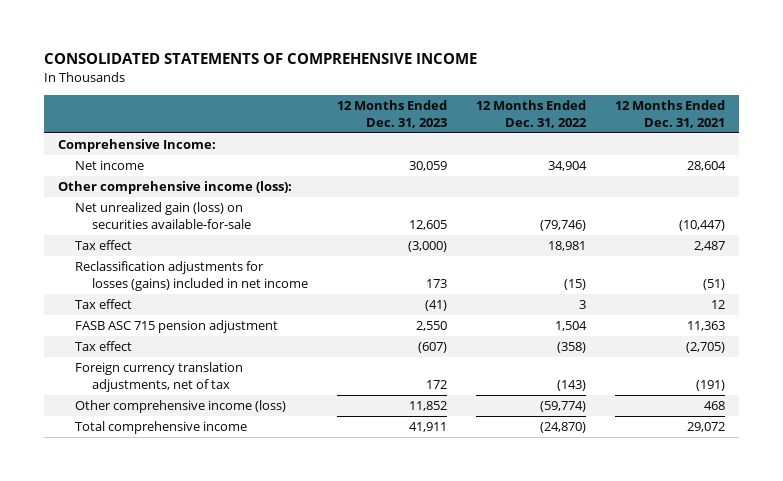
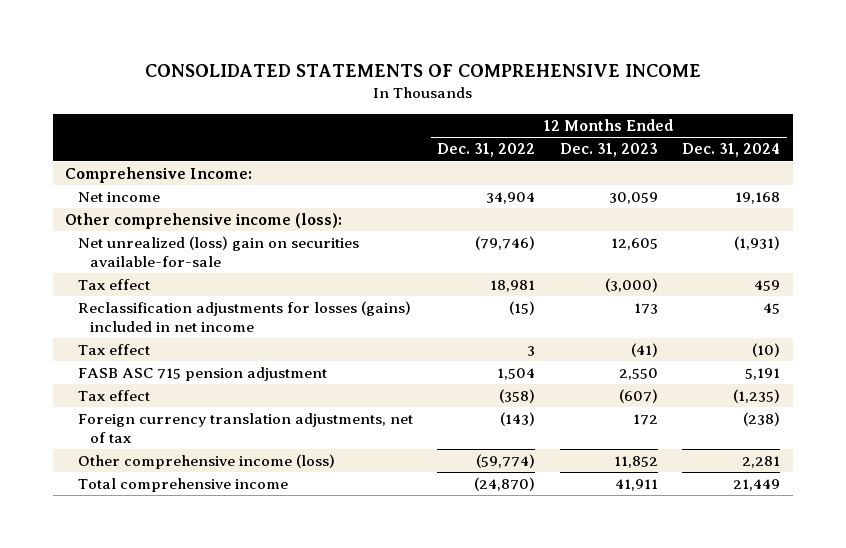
- | 12 Months Ended Dec. 31, 2023 | 12 Months Ended Dec. 31, 2022 | 12 Months Ended Dec. 31, 2021
+ | 12 Months Ended Dec. 31, 2022 | 12 Months Ended Dec. 31, 2023 | 12 Months Ended Dec. 31, 2024
- Net unrealized gain (loss) on securities available-for-sale | 12,605 | (79,746) | (10,447)
+ Net unrealized (loss) gain on securities available-for-sale | (79,746) | 12,605 | (1,931)

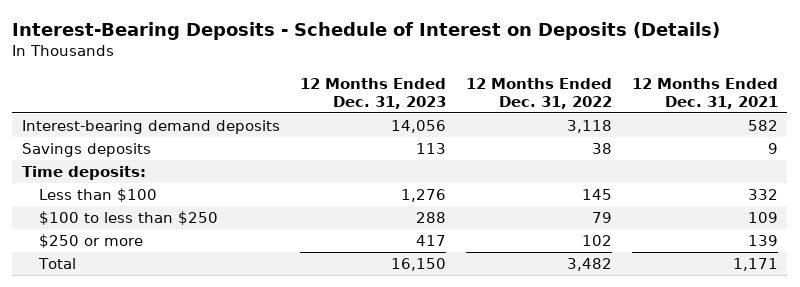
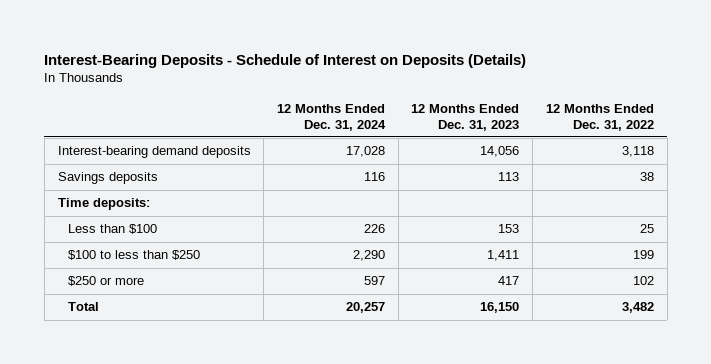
- | 12 Months Ended Dec. 31, 2023 | 12 Months Ended Dec. 31, 2022 | 12 Months Ended Dec. 31, 2021
+ | 12 Months Ended Dec. 31, 2024 | 12 Months Ended Dec. 31, 2023 | 12 Months Ended Dec. 31, 2022
- Less than $100 | 1,276 | 145 | 332
- $100 to less than $250 | 288 | 79 | 109
+ Less than $100 | 226 | 153 | 25
+ $100 to less than $250 | 2,290 | 1,411 | 199

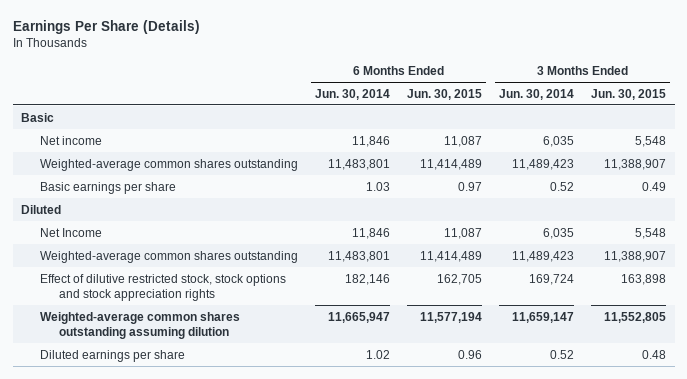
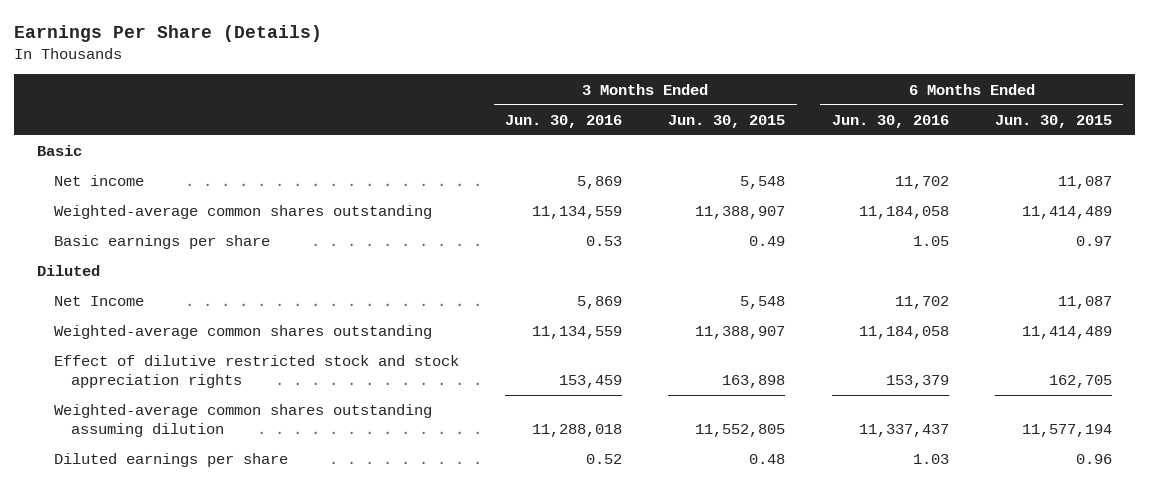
- | 6 Months Ended Jun. 30, 2014 | 6 Months Ended Jun. 30, 2015 | 3 Months Ended Jun. 30, 2014 | 3 Months Ended Jun. 30, 2015
+ | 3 Months Ended Jun. 30, 2016 | 3 Months Ended Jun. 30, 2015 | 6 Months Ended Jun. 30, 2016 | 6 Months Ended Jun. 30, 2015
- Effect of dilutive restricted stock, stock options and stock appreciation rights | 182,146 | 162,705 | 169,724 | 163,898
+ Effect of dilutive restricted stock and stock appreciation rights | 153,459 | 163,898 | 153,379 | 162,705

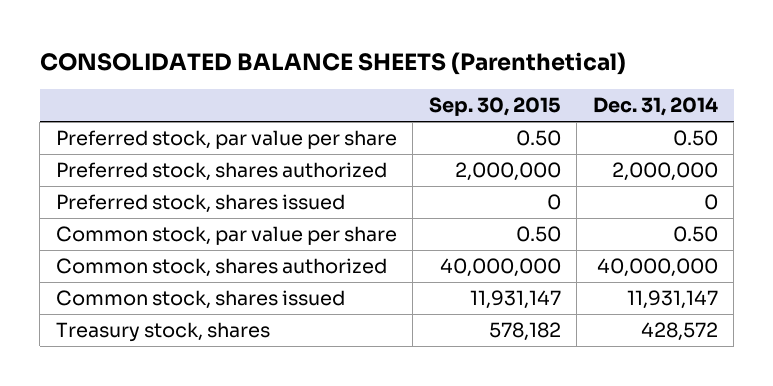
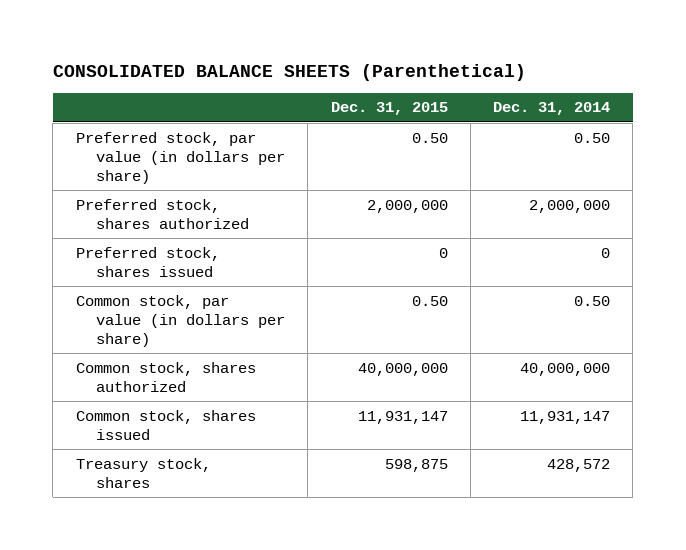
- | Sep. 30, 2015 | Dec. 31, 2014
+ | Dec. 31, 2015 | Dec. 31, 2014
- Preferred stock, par value per share | 0.50 | 0.50
+ Preferred stock, par value (in dollars per share) | 0.50 | 0.50
- Common stock, par value per share | 0.50 | 0.50
+ Common stock, par value (in dollars per share) | 0.50 | 0.50

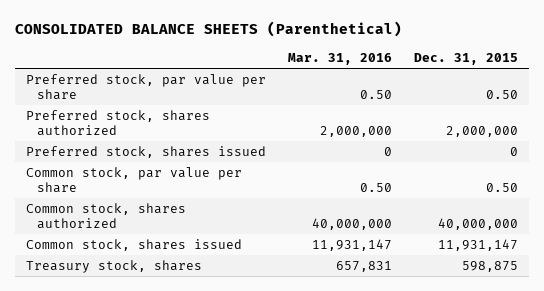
- | Dec. 31, 2015 | Dec. 31, 2014
+ | Mar. 31, 2016 | Dec. 31, 2015
- Preferred stock, par value (in dollars per share) | 0.50 | 0.50
+ Preferred stock, par value per share | 0.50 | 0.50
- Common stock, par value (in dollars per share) | 0.50 | 0.50
+ Common stock, par value per share | 0.50 | 0.50

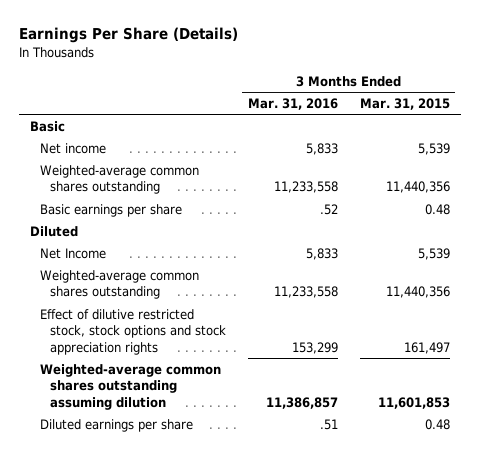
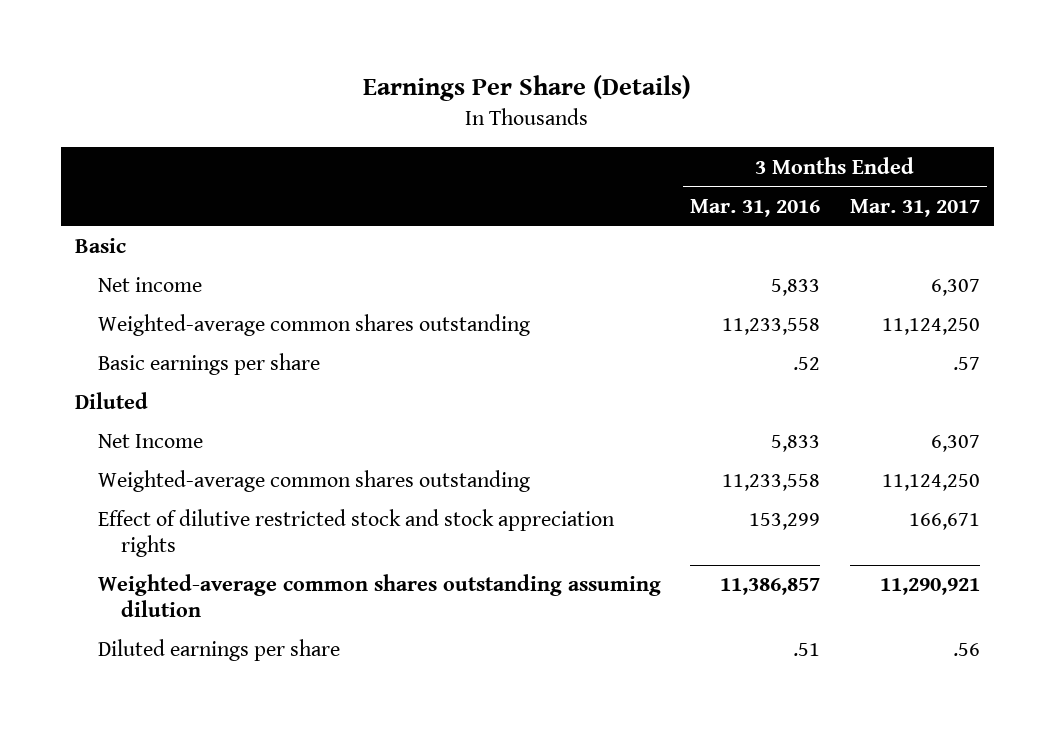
- | 3 Months Ended Mar. 31, 2016 | 3 Months Ended Mar. 31, 2015
+ | 3 Months Ended Mar. 31, 2016 | 3 Months Ended Mar. 31, 2017
- Effect of dilutive restricted stock, stock options and stock appreciation rights | 153,299 | 161,497
+ Effect of dilutive restricted stock and stock appreciation rights | 153,299 | 166,671

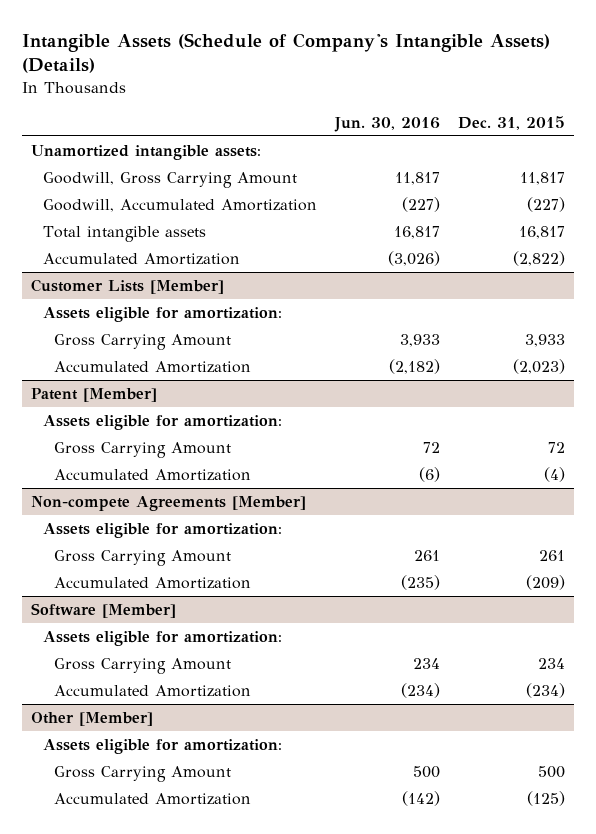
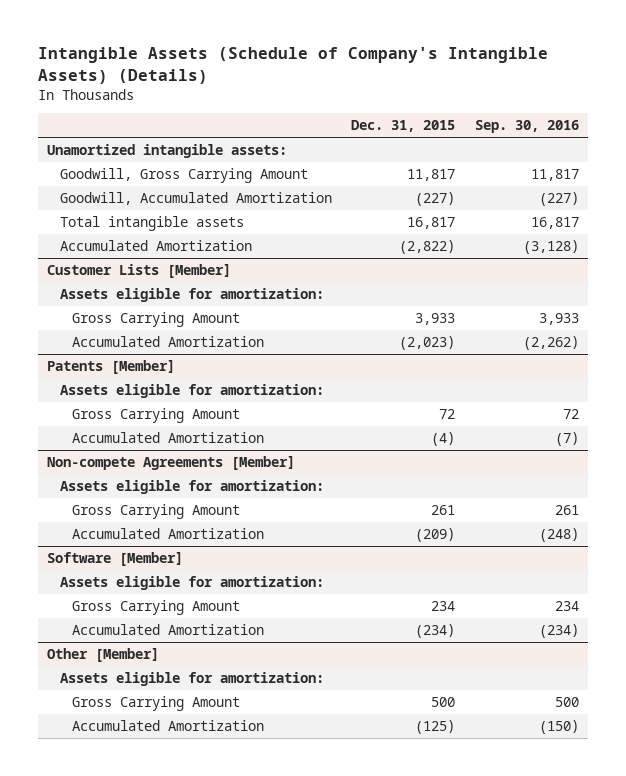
- | Jun. 30, 2016 | Dec. 31, 2015
+ | Dec. 31, 2015 | Sep. 30, 2016
- Patent [Member]
+ Patents [Member]

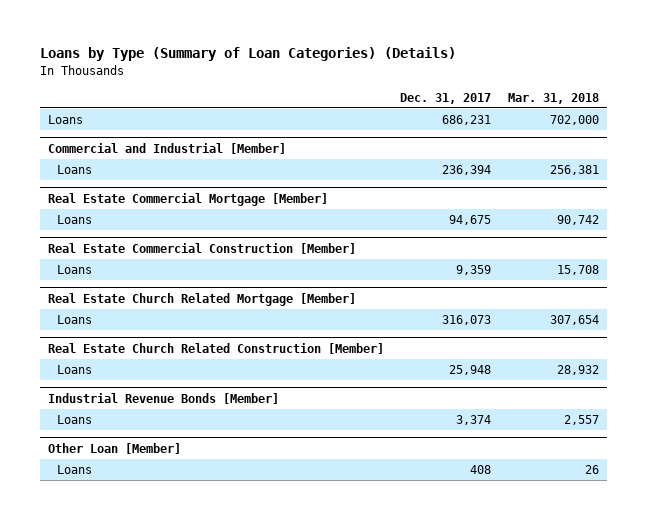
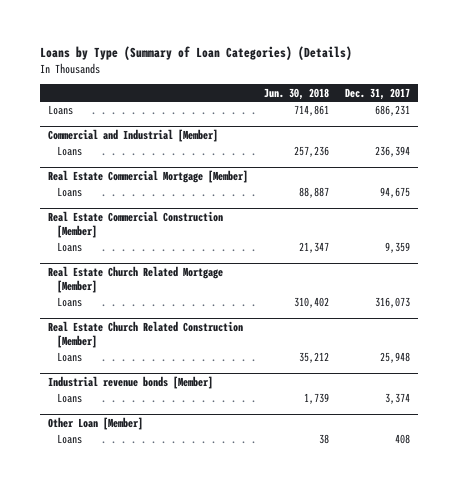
- | Dec. 31, 2017 | Mar. 31, 2018
+ | Jun. 30, 2018 | Dec. 31, 2017
- Industrial Revenue Bonds [Member]
+ Industrial revenue bonds [Member]

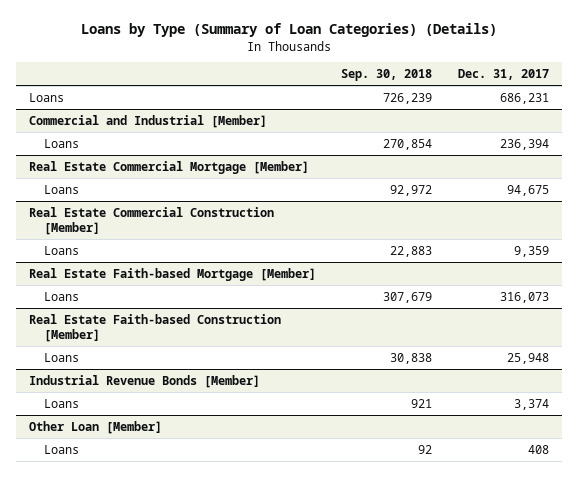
- | Jun. 30, 2018 | Dec. 31, 2017
+ | Sep. 30, 2018 | Dec. 31, 2017
- Real Estate Church Related Mortgage [Member]
+ Real Estate Faith-based Mortgage [Member]
- Real Estate Church Related Construction [Member]
+ Real Estate Faith-based Construction [Member]
- Industrial revenue bonds [Member]
+ Industrial Revenue Bonds [Member]

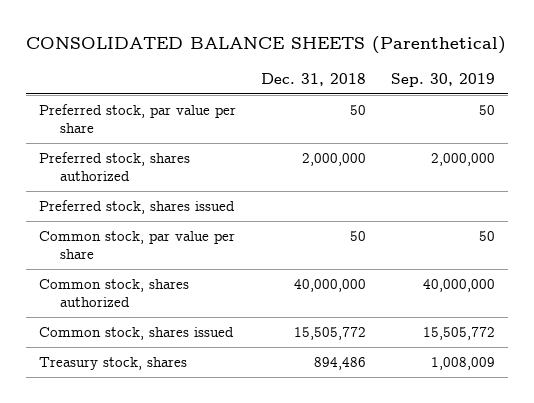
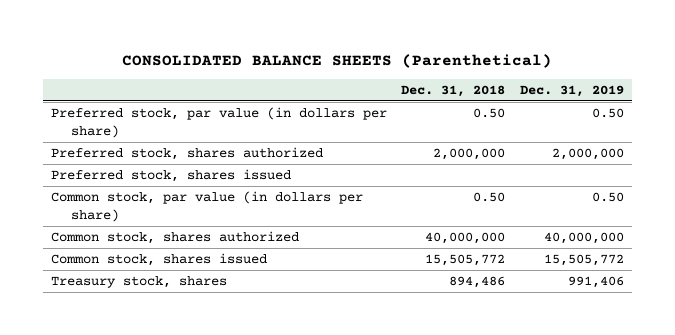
- | Dec. 31, 2018 | Sep. 30, 2019
+ | Dec. 31, 2018 | Dec. 31, 2019
- Preferred stock, par value per share | 50 | 50
+ Preferred stock, par value (in dollars per share) | 0.50 | 0.50
- Common stock, par value per share | 50 | 50
+ Common stock, par value (in dollars per share) | 0.50 | 0.50

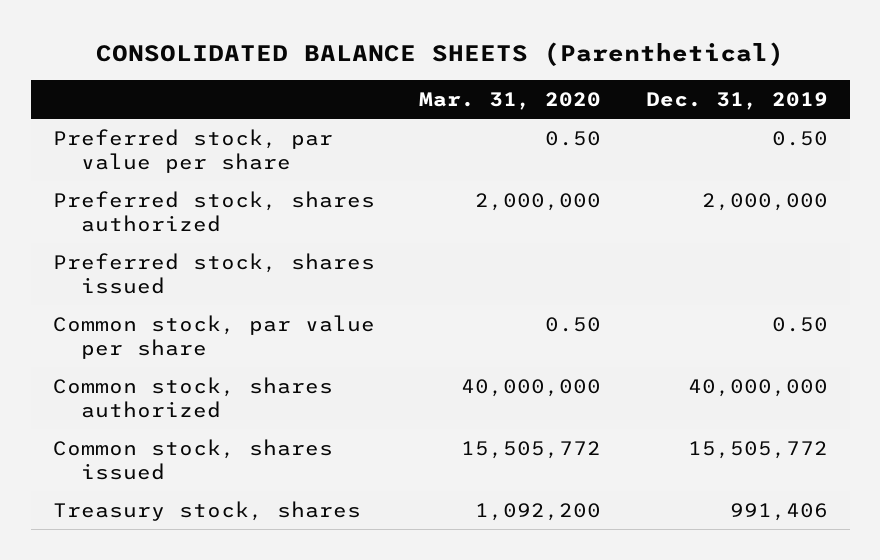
- | Dec. 31, 2018 | Dec. 31, 2019
+ | Mar. 31, 2020 | Dec. 31, 2019
- Preferred stock, par value (in dollars per share) | 0.50 | 0.50
+ Preferred stock, par value per share | 0.50 | 0.50
- Common stock, par value (in dollars per share) | 0.50 | 0.50
+ Common stock, par value per share | 0.50 | 0.50

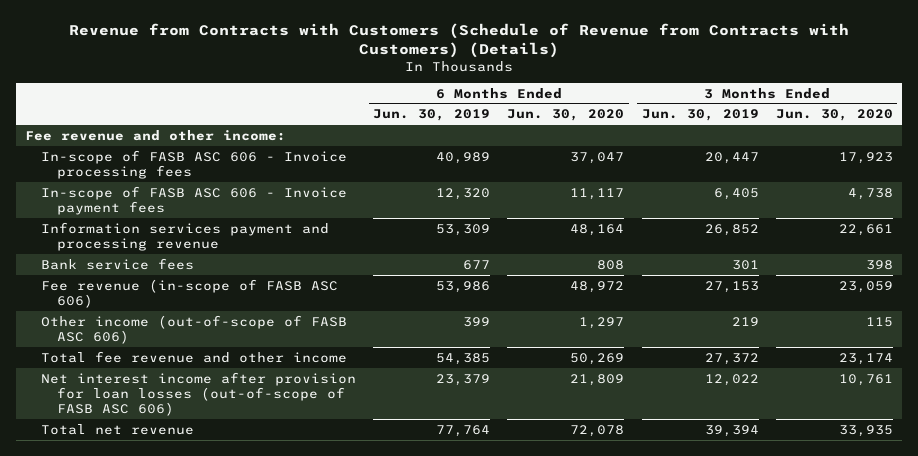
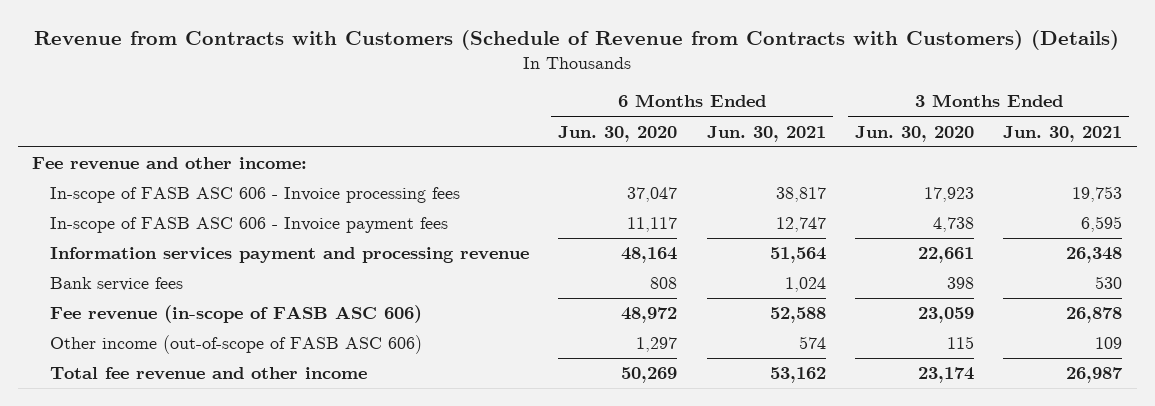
- | 6 Months Ended Jun. 30, 2019 | 6 Months Ended Jun. 30, 2020 | 3 Months Ended Jun. 30, 2019 | 3 Months Ended Jun. 30, 2020
+ | 6 Months Ended Jun. 30, 2020 | 6 Months Ended Jun. 30, 2021 | 3 Months Ended Jun. 30, 2020 | 3 Months Ended Jun. 30, 2021
- Net interest income after provision for loan losses (out-of-scope of FASB ASC 606) | 23,379 | 21,809 | 12,022 | 10,761
- Total net revenue | 77,764 | 72,078 | 39,394 | 33,935

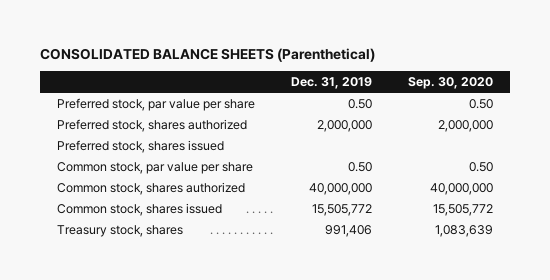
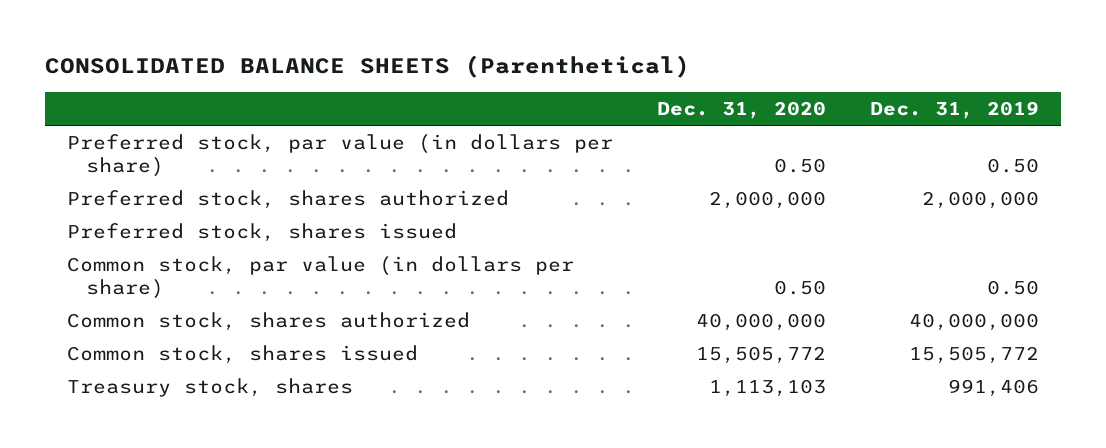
- | Dec. 31, 2019 | Sep. 30, 2020
+ | Dec. 31, 2020 | Dec. 31, 2019
- Preferred stock, par value per share | 0.50 | 0.50
+ Preferred stock, par value (in dollars per share) | 0.50 | 0.50
- Common stock, par value per share | 0.50 | 0.50
+ Common stock, par value (in dollars per share) | 0.50 | 0.50

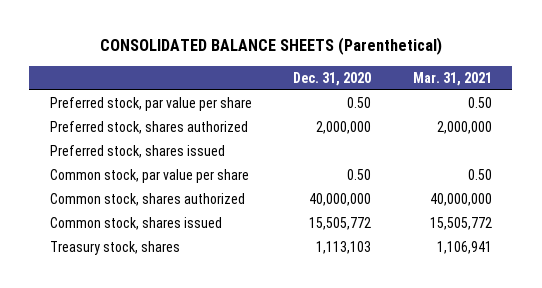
- | Dec. 31, 2020 | Dec. 31, 2019
+ | Dec. 31, 2020 | Mar. 31, 2021
- Preferred stock, par value (in dollars per share) | 0.50 | 0.50
+ Preferred stock, par value per share | 0.50 | 0.50
- Common stock, par value (in dollars per share) | 0.50 | 0.50
+ Common stock, par value per share | 0.50 | 0.50

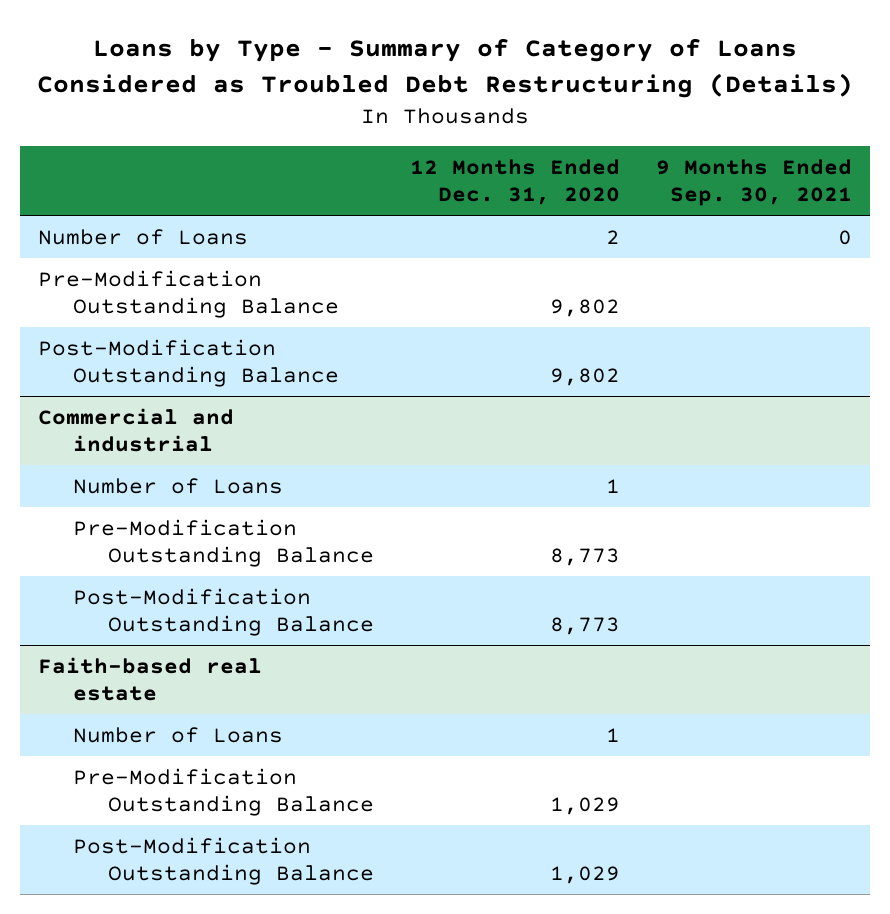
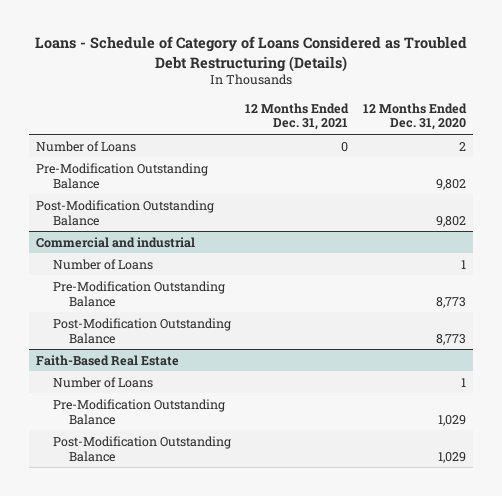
- Loans by Type - Summary of Category of Loans Considered as Troubled Debt Restructuring (Details)
+ Loans - Schedule of Category of Loans Considered as Troubled Debt Restructuring (Details)
- | 12 Months Ended Dec. 31, 2020 | 9 Months Ended Sep. 30, 2021
+ | 12 Months Ended Dec. 31, 2021 | 12 Months Ended Dec. 31, 2020
- Faith-based real estate
+ Faith-Based Real Estate

